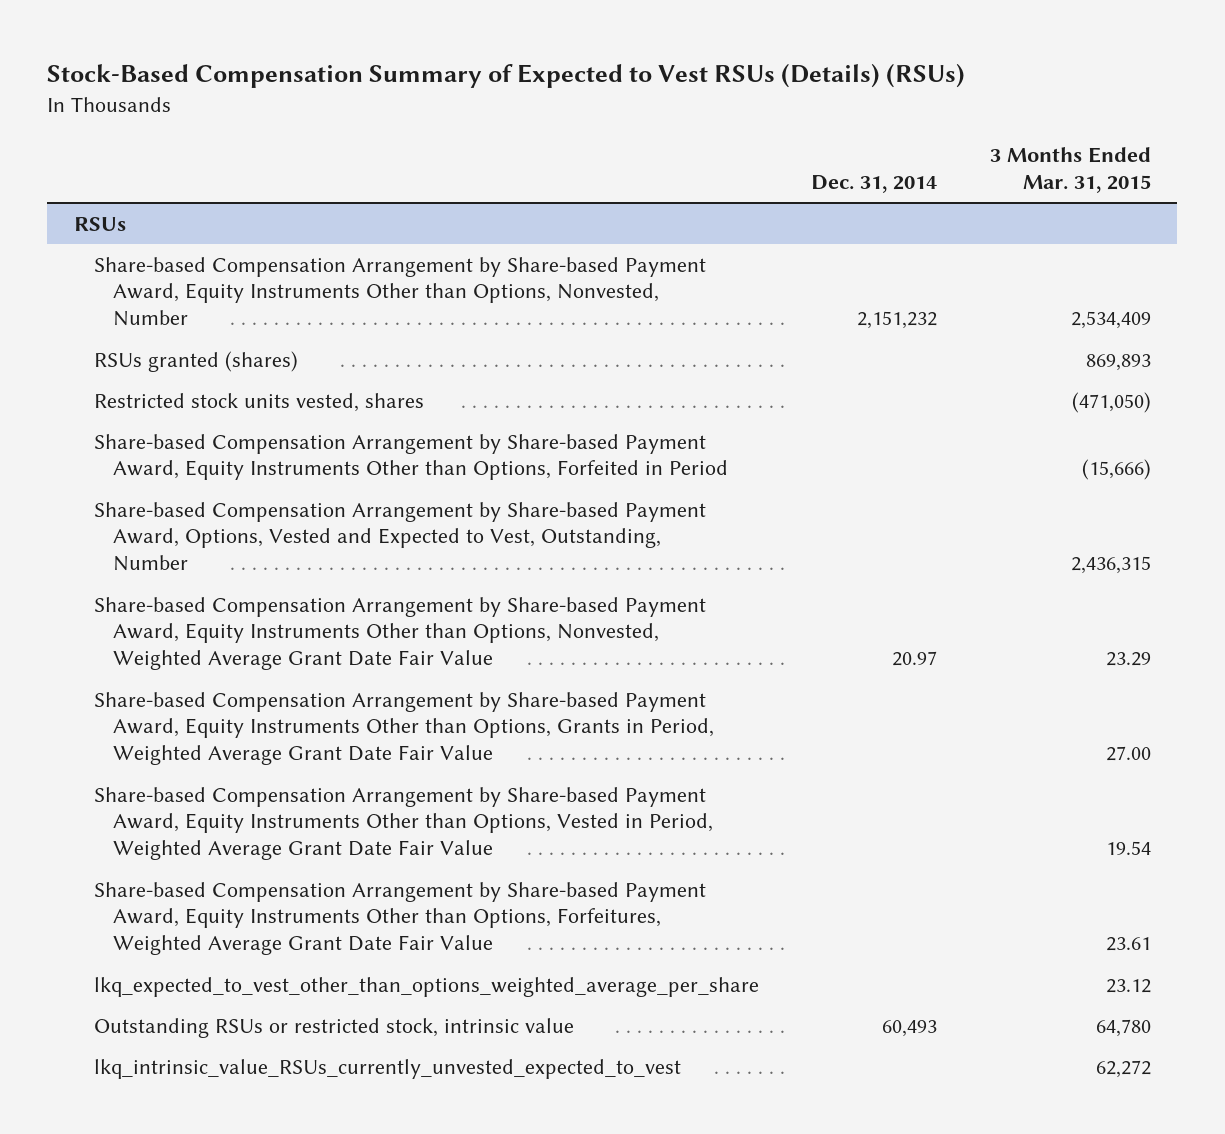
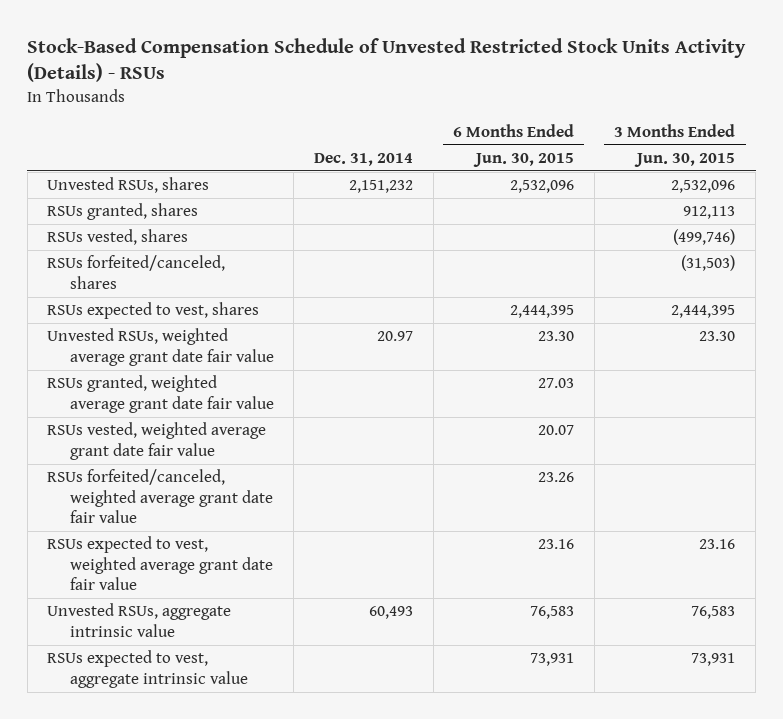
- Stock-Based Compensation Summary of Expected to Vest RSUs (Details) (RSUs)
+ Stock-Based Compensation Schedule of Unvested Restricted Stock Units Activity (Details) - RSUs
- | Dec. 31, 2014 | 3 Months Ended Mar. 31, 2015
+ | Dec. 31, 2014 | 6 Months Ended Jun. 30, 2015 | 3 Months Ended Jun. 30, 2015
- RSUs
- Share-based Compensation Arrangement by Share-based Payment Award, Equity Instruments Other than Options, Nonvested, Number | 2,151,232 | 2,534,409
- RSUs granted (shares) | | 869,893
- Restricted stock units vested, shares | | (471,050)
- Share-based Compensation Arrangement by Share-based Payment Award, Equity Instruments Other than Options, Forfeited in Period | | (15,666)
- Share-based Compensation Arrangement by Share-based Payment Award, Options, Vested and Expected to Vest, Outstanding, Number | | 2,436,315
- Share-based Compensation Arrangement by Share-based Payment Award, Equity Instruments Other than Options, Nonvested, Weighted Average Grant Date Fair Value | 20.97 | 23.29
- Share-based Compensation Arrangement by Share-based Payment Award, Equity Instruments Other than Options, Grants in Period, Weighted Average Grant Date Fair Value | | 27.00
- Share-based Compensation Arrangement by Share-based Payment Award, Equity Instruments Other than Options, Vested in Period, Weighted Average Grant Date Fair Value | | 19.54
- Share-based Compensation Arrangement by Share-based Payment Award, Equity Instruments Other than Options, Forfeitures, Weighted Average Grant Date Fair Value | | 23.61
- lkq_expected_to_vest_other_than_options_weighted_average_per_share | | 23.12
- Outstanding RSUs or restricted stock, intrinsic value | 60,493 | 64,780
- lkq_intrinsic_value_RSUs_currently_unvested_expected_to_vest | | 62,272
+ Unvested RSUs, shares | 2,151,232 | 2,532,096 | 2,532,096
+ RSUs granted, shares | | | 912,113
+ RSUs vested, shares | | | (499,746)
+ RSUs forfeited/canceled, shares | | | (31,503)
+ RSUs expected to vest, shares | | 2,444,395 | 2,444,395
+ Unvested RSUs, weighted average grant date fair value | 20.97 | 23.30 | 23.30
+ RSUs granted, weighted average grant date fair value | | 27.03 |
+ RSUs vested, weighted average grant date fair value | | 20.07 |
+ RSUs forfeited/canceled, weighted average grant date fair value | | 23.26 |
+ RSUs expected to vest, weighted average grant date fair value | | 23.16 | 23.16
+ Unvested RSUs, aggregate intrinsic value | 60,493 | 76,583 | 76,583
+ RSUs expected to vest, aggregate intrinsic value | | 73,931 | 73,931

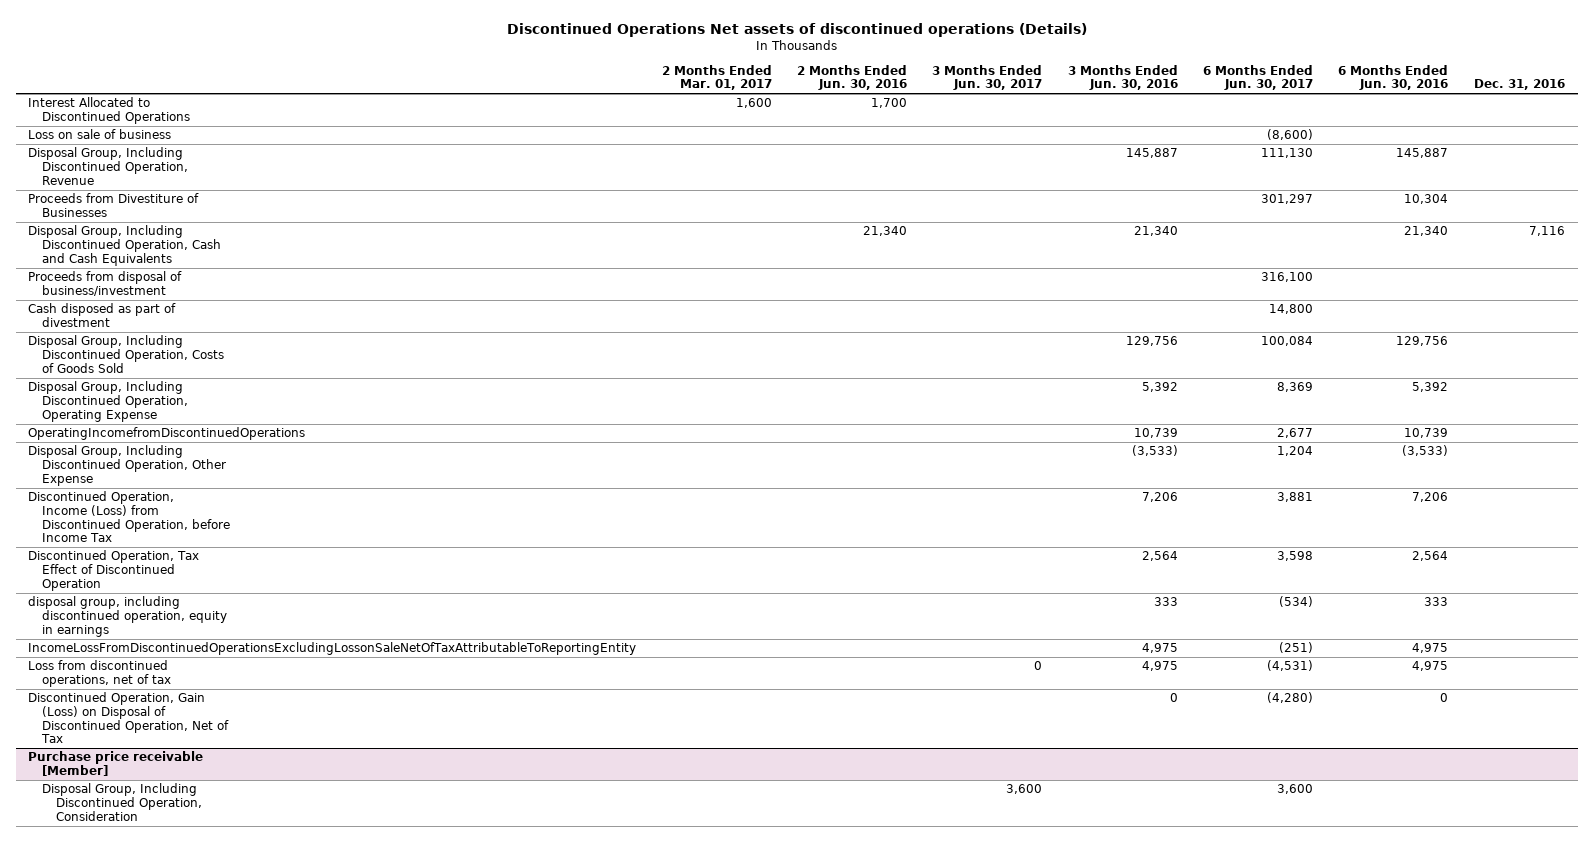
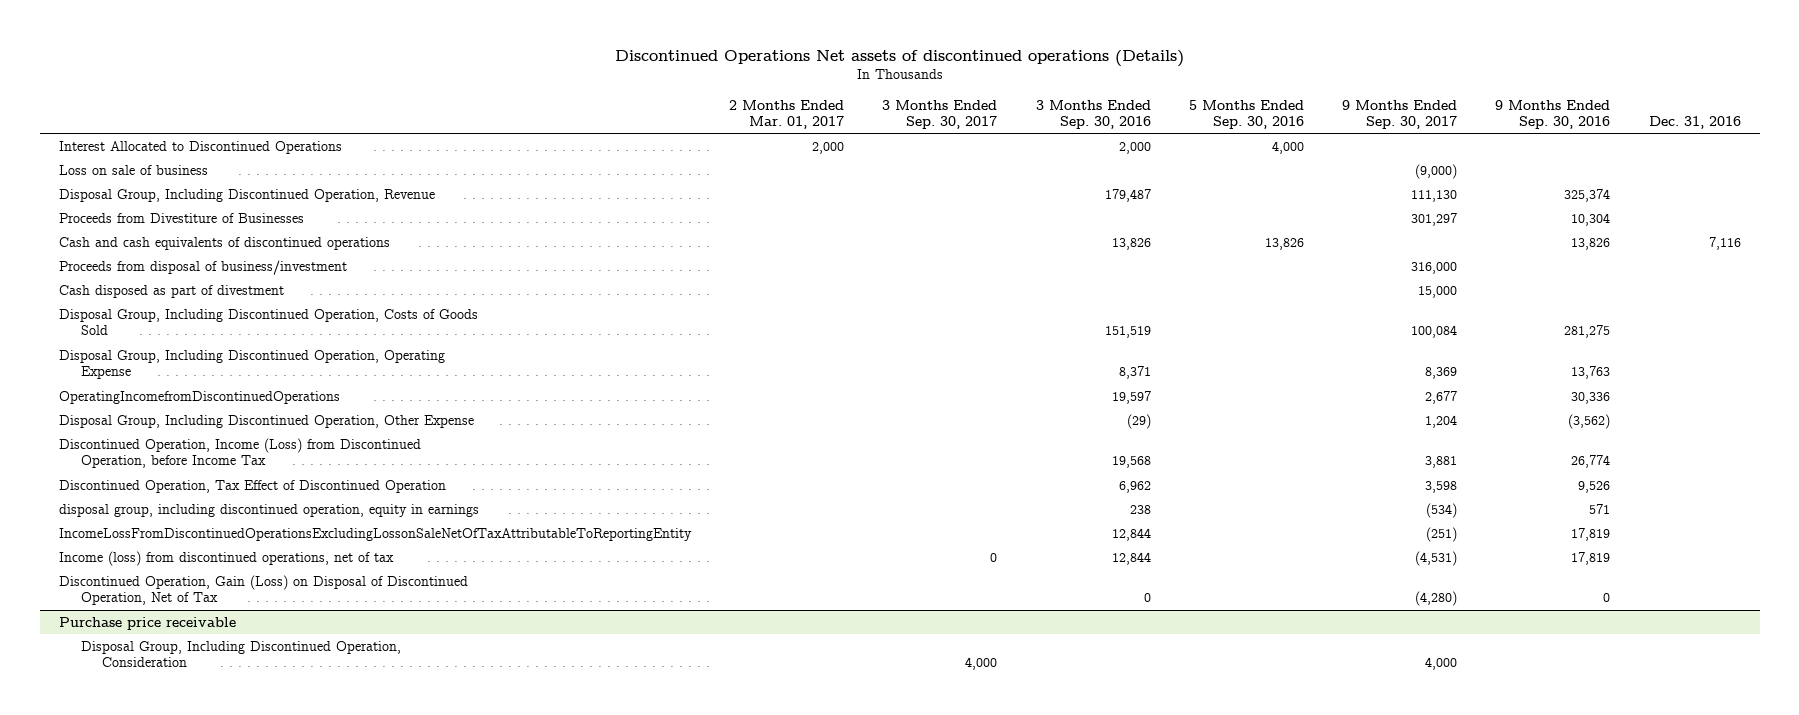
- | 2 Months Ended Mar. 01, 2017 | 2 Months Ended Jun. 30, 2016 | 3 Months Ended Jun. 30, 2017 | 3 Months Ended Jun. 30, 2016 | 6 Months Ended Jun. 30, 2017 | 6 Months Ended Jun. 30, 2016 | Dec. 31, 2016
+ | 2 Months Ended Mar. 01, 2017 | 3 Months Ended Sep. 30, 2017 | 3 Months Ended Sep. 30, 2016 | 5 Months Ended Sep. 30, 2016 | 9 Months Ended Sep. 30, 2017 | 9 Months Ended Sep. 30, 2016 | Dec. 31, 2016
- Interest Allocated to Discontinued Operations | 1,600 | 1,700 | | | | |
+ Interest Allocated to Discontinued Operations | 2,000 | | 2,000 | 4,000 | | |
- Disposal Group, Including Discontinued Operation, Cash and Cash Equivalents | | 21,340 | | 21,340 | | 21,340 | 7,116
+ Cash and cash equivalents of discontinued operations | | | 13,826 | 13,826 | | 13,826 | 7,116
- Loss from discontinued operations, net of tax | | | 0 | 4,975 | (4,531) | 4,975 |
+ Income (loss) from discontinued operations, net of tax | | 0 | 12,844 | | (4,531) | 17,819 |
- Purchase price receivable [Member]
+ Purchase price receivable

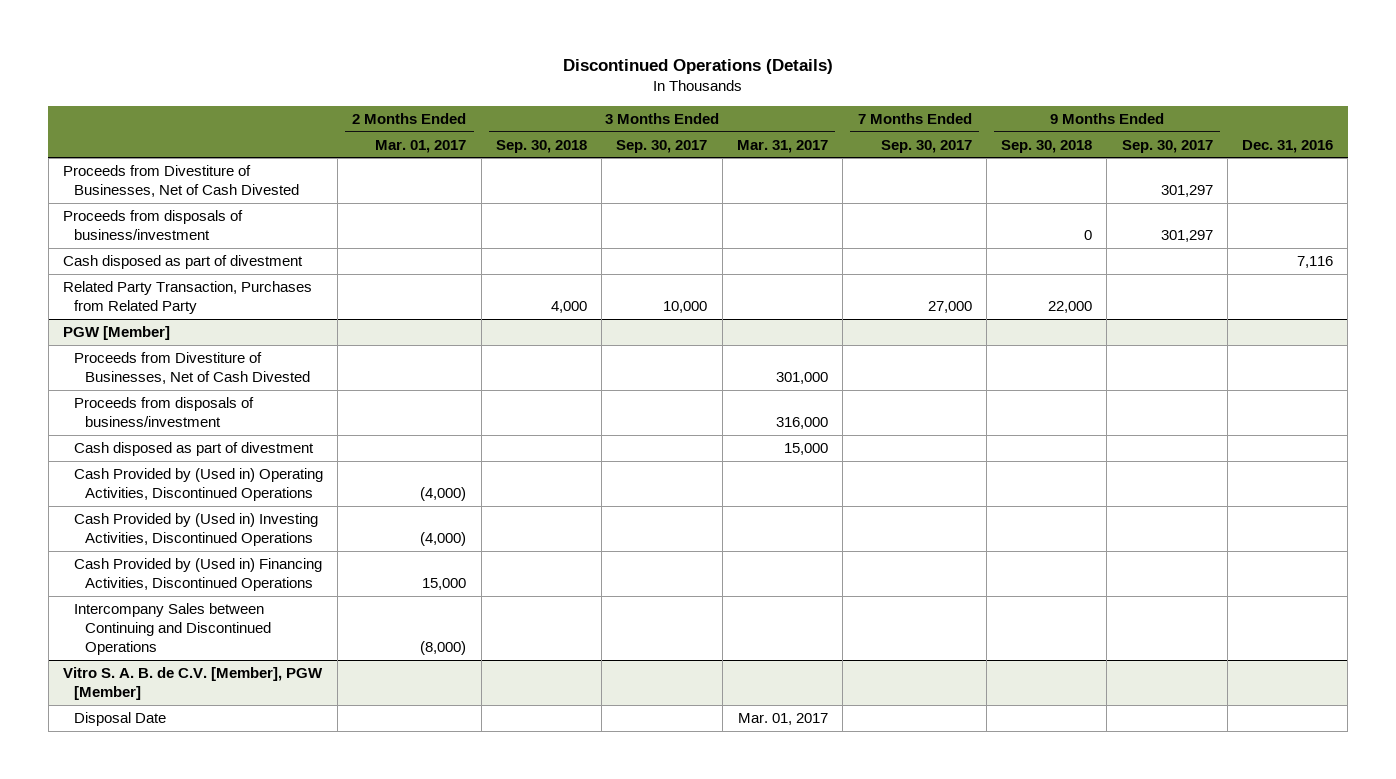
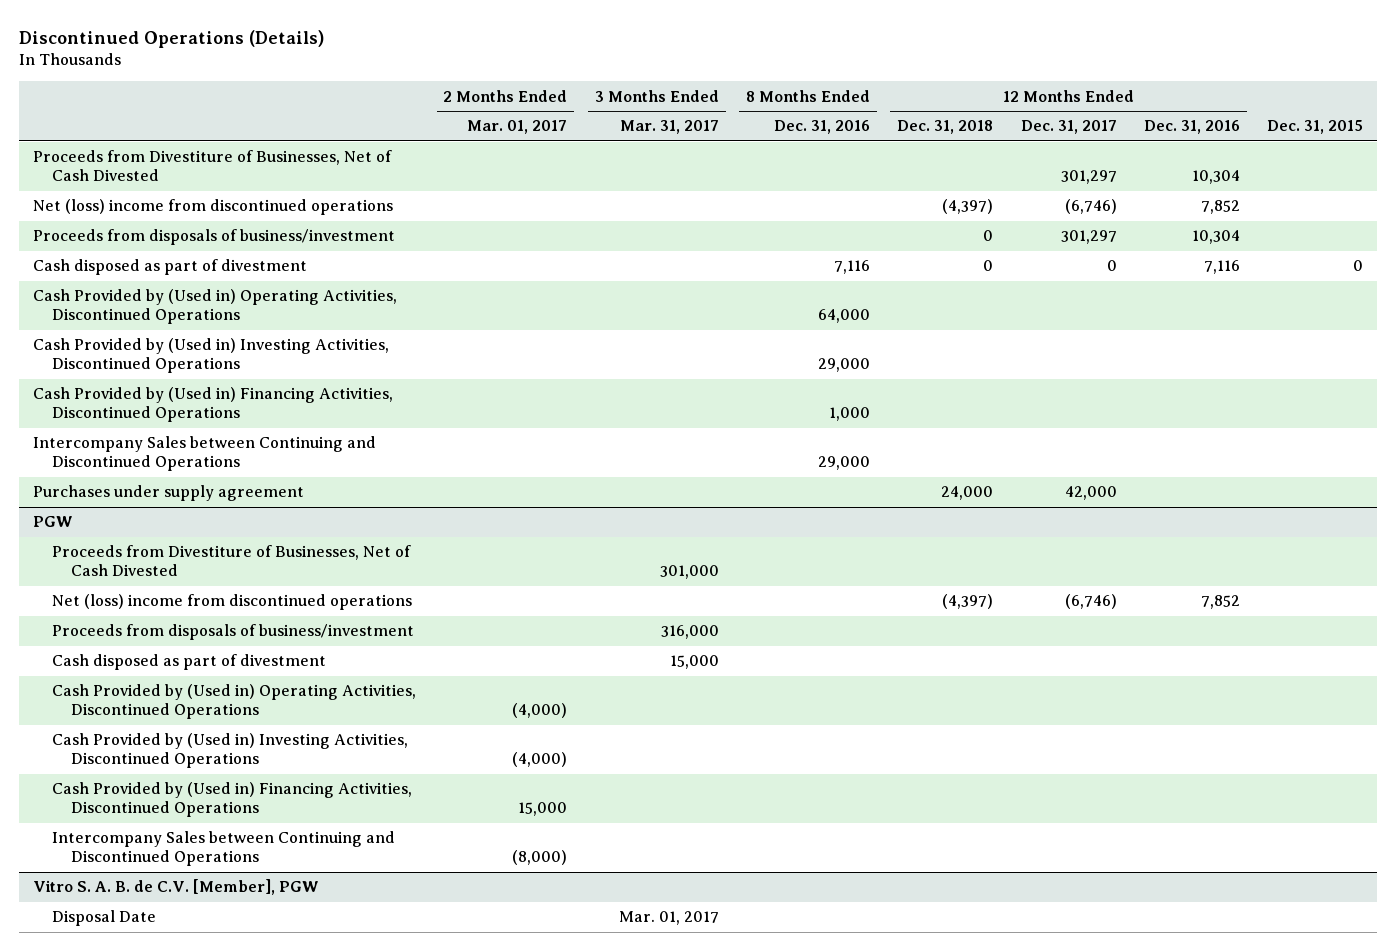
- | 2 Months Ended Mar. 01, 2017 | 3 Months Ended Sep. 30, 2018 | 3 Months Ended Sep. 30, 2017 | 3 Months Ended Mar. 31, 2017 | 7 Months Ended Sep. 30, 2017 | 9 Months Ended Sep. 30, 2018 | 9 Months Ended Sep. 30, 2017 | Dec. 31, 2016
+ | 2 Months Ended Mar. 01, 2017 | 3 Months Ended Mar. 31, 2017 | 8 Months Ended Dec. 31, 2016 | 12 Months Ended Dec. 31, 2018 | 12 Months Ended Dec. 31, 2017 | 12 Months Ended Dec. 31, 2016 | Dec. 31, 2015
+ Net (loss) income from discontinued operations | | | | (4,397) | (6,746) | 7,852 |
- Related Party Transaction, Purchases from Related Party | | 4,000 | 10,000 | | 27,000 | 22,000 | |
- PGW [Member]
+ Cash Provided by (Used in) Operating Activities, Discontinued Operations | | | 64,000 | | | |
+ Cash Provided by (Used in) Investing Activities, Discontinued Operations | | | 29,000 | | | |
+ Cash Provided by (Used in) Financing Activities, Discontinued Operations | | | 1,000 | | | |
+ Intercompany Sales between Continuing and Discontinued Operations | | | 29,000 | | | |
+ Purchases under supply agreement | | | | 24,000 | 42,000 | |
+ PGW
+ Net (loss) income from discontinued operations | | | | (4,397) | (6,746) | 7,852 |
- Vitro S. A. B. de C.V. [Member], PGW [Member]
+ Vitro S. A. B. de C.V. [Member], PGW

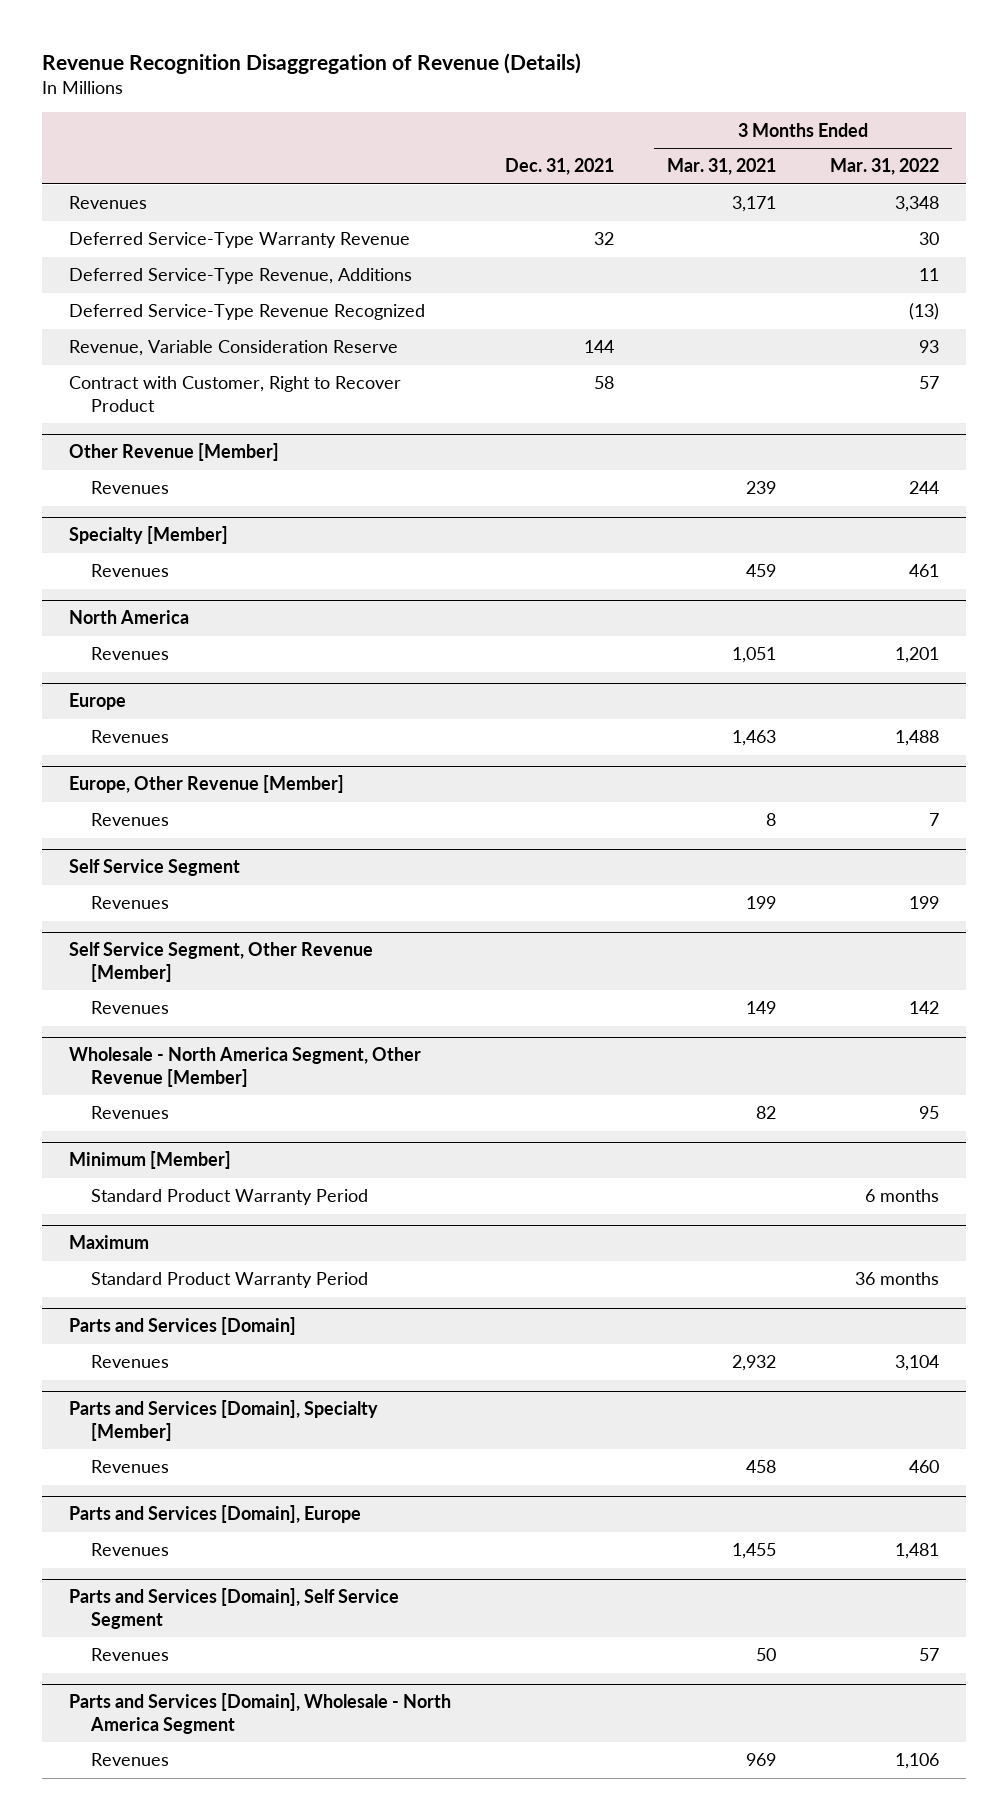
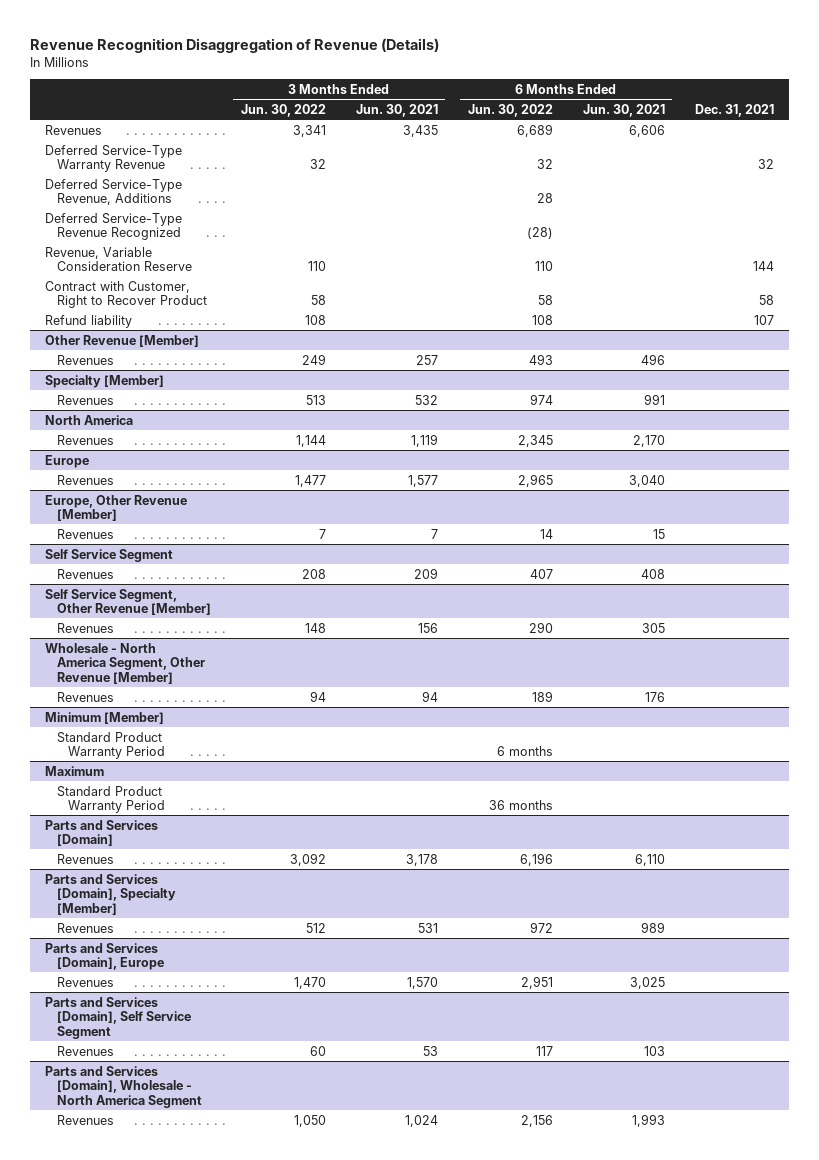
- | Dec. 31, 2021 | 3 Months Ended Mar. 31, 2021 | 3 Months Ended Mar. 31, 2022
+ | 3 Months Ended Jun. 30, 2022 | 3 Months Ended Jun. 30, 2021 | 6 Months Ended Jun. 30, 2022 | 6 Months Ended Jun. 30, 2021 | Dec. 31, 2021
+ Refund liability | 108 | | 108 | | 107

